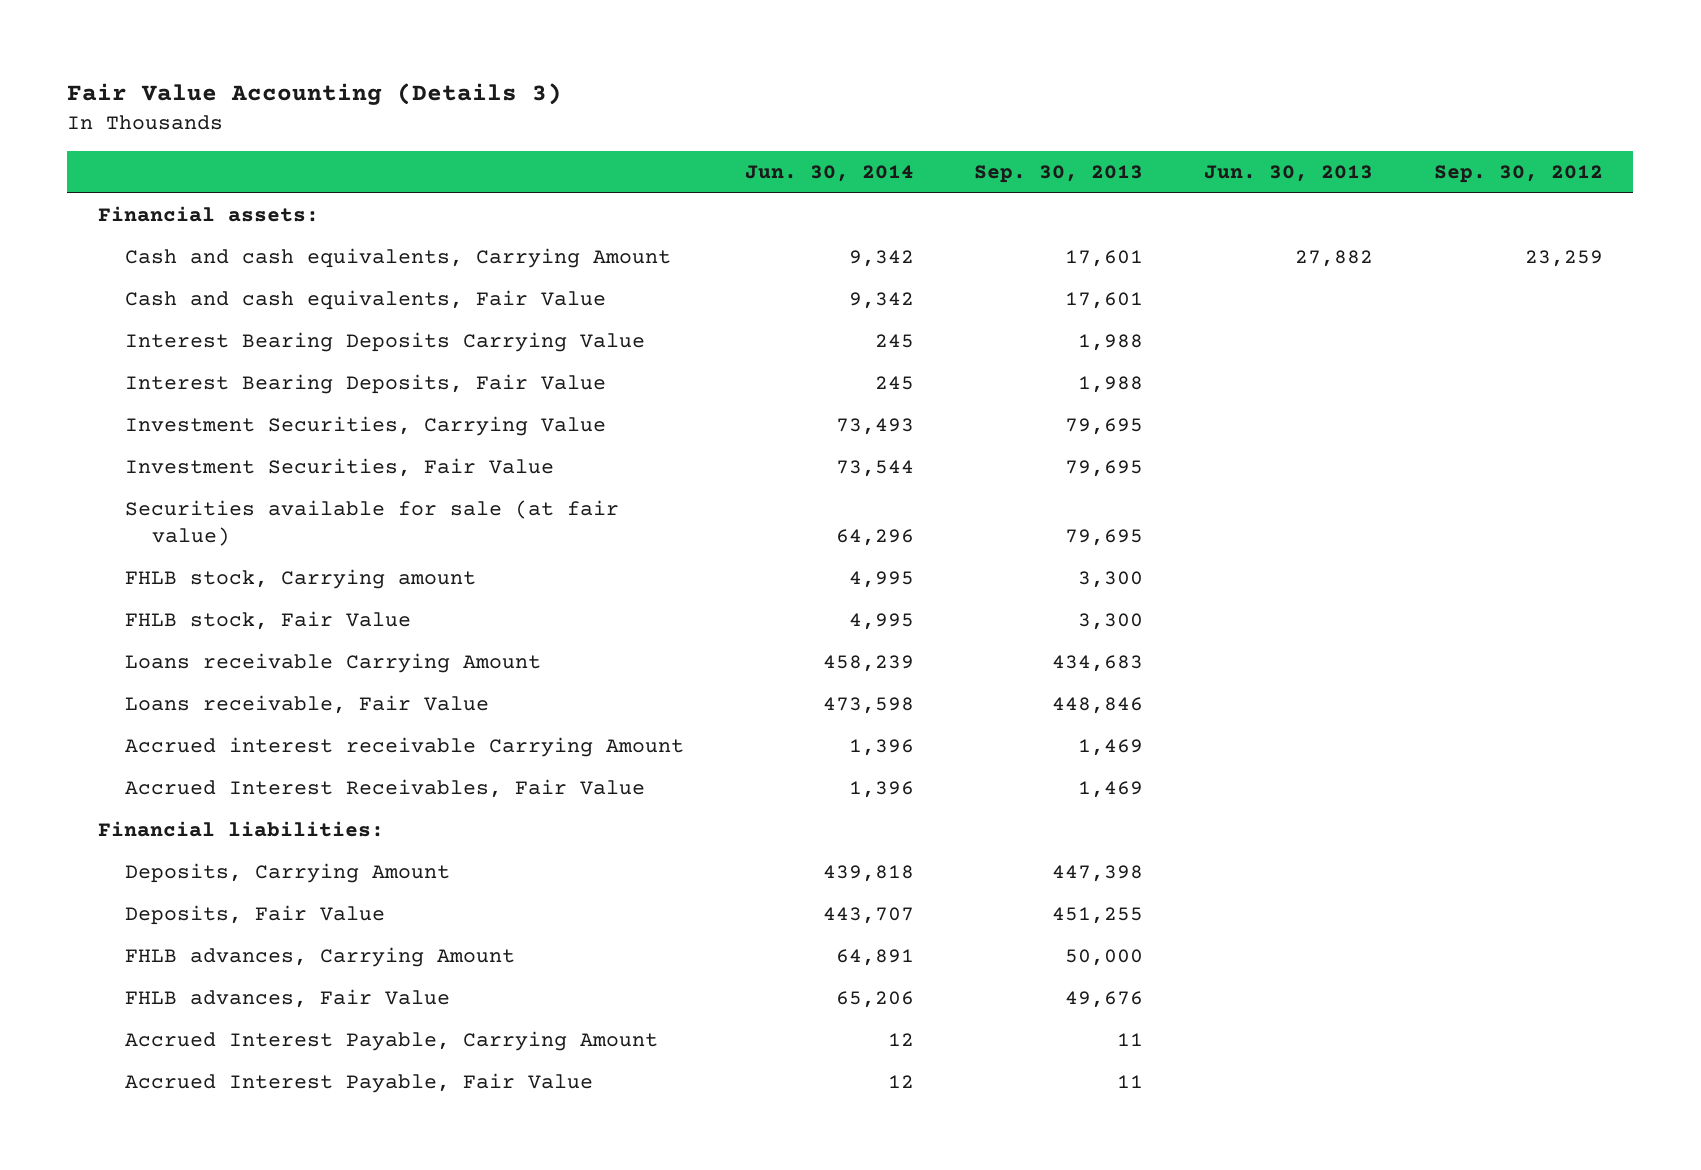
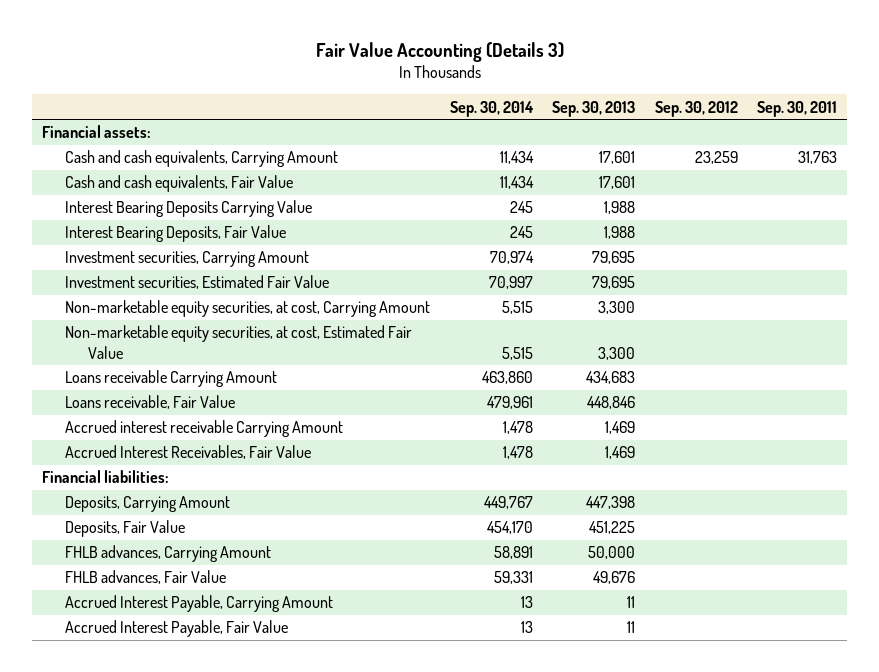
- | Jun. 30, 2014 | Sep. 30, 2013 | Jun. 30, 2013 | Sep. 30, 2012
+ | Sep. 30, 2014 | Sep. 30, 2013 | Sep. 30, 2012 | Sep. 30, 2011
- Investment Securities, Carrying Value | 73,493 | 79,695 | |
- Investment Securities, Fair Value | 73,544 | 79,695 | |
- Securities available for sale (at fair value) | 64,296 | 79,695 | |
- FHLB stock, Carrying amount | 4,995 | 3,300 | |
- FHLB stock, Fair Value | 4,995 | 3,300 | |
+ Investment securities, Carrying Amount | 70,974 | 79,695 | |
+ Investment securities, Estimated Fair Value | 70,997 | 79,695 | |
+ Non-marketable equity securities, at cost, Carrying Amount | 5,515 | 3,300 | |
+ Non-marketable equity securities, at cost, Estimated Fair Value | 5,515 | 3,300 | |
- Deposits, Fair Value | 443,707 | 451,255 | |
+ Deposits, Fair Value | 454,170 | 451,225 | |

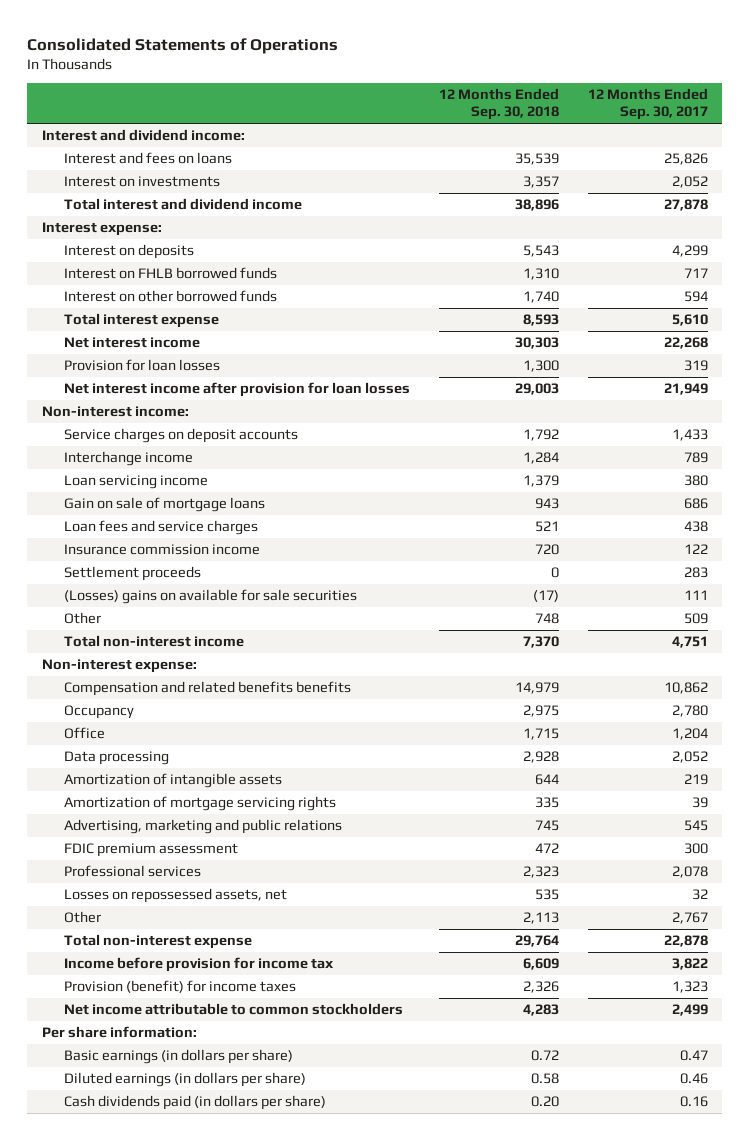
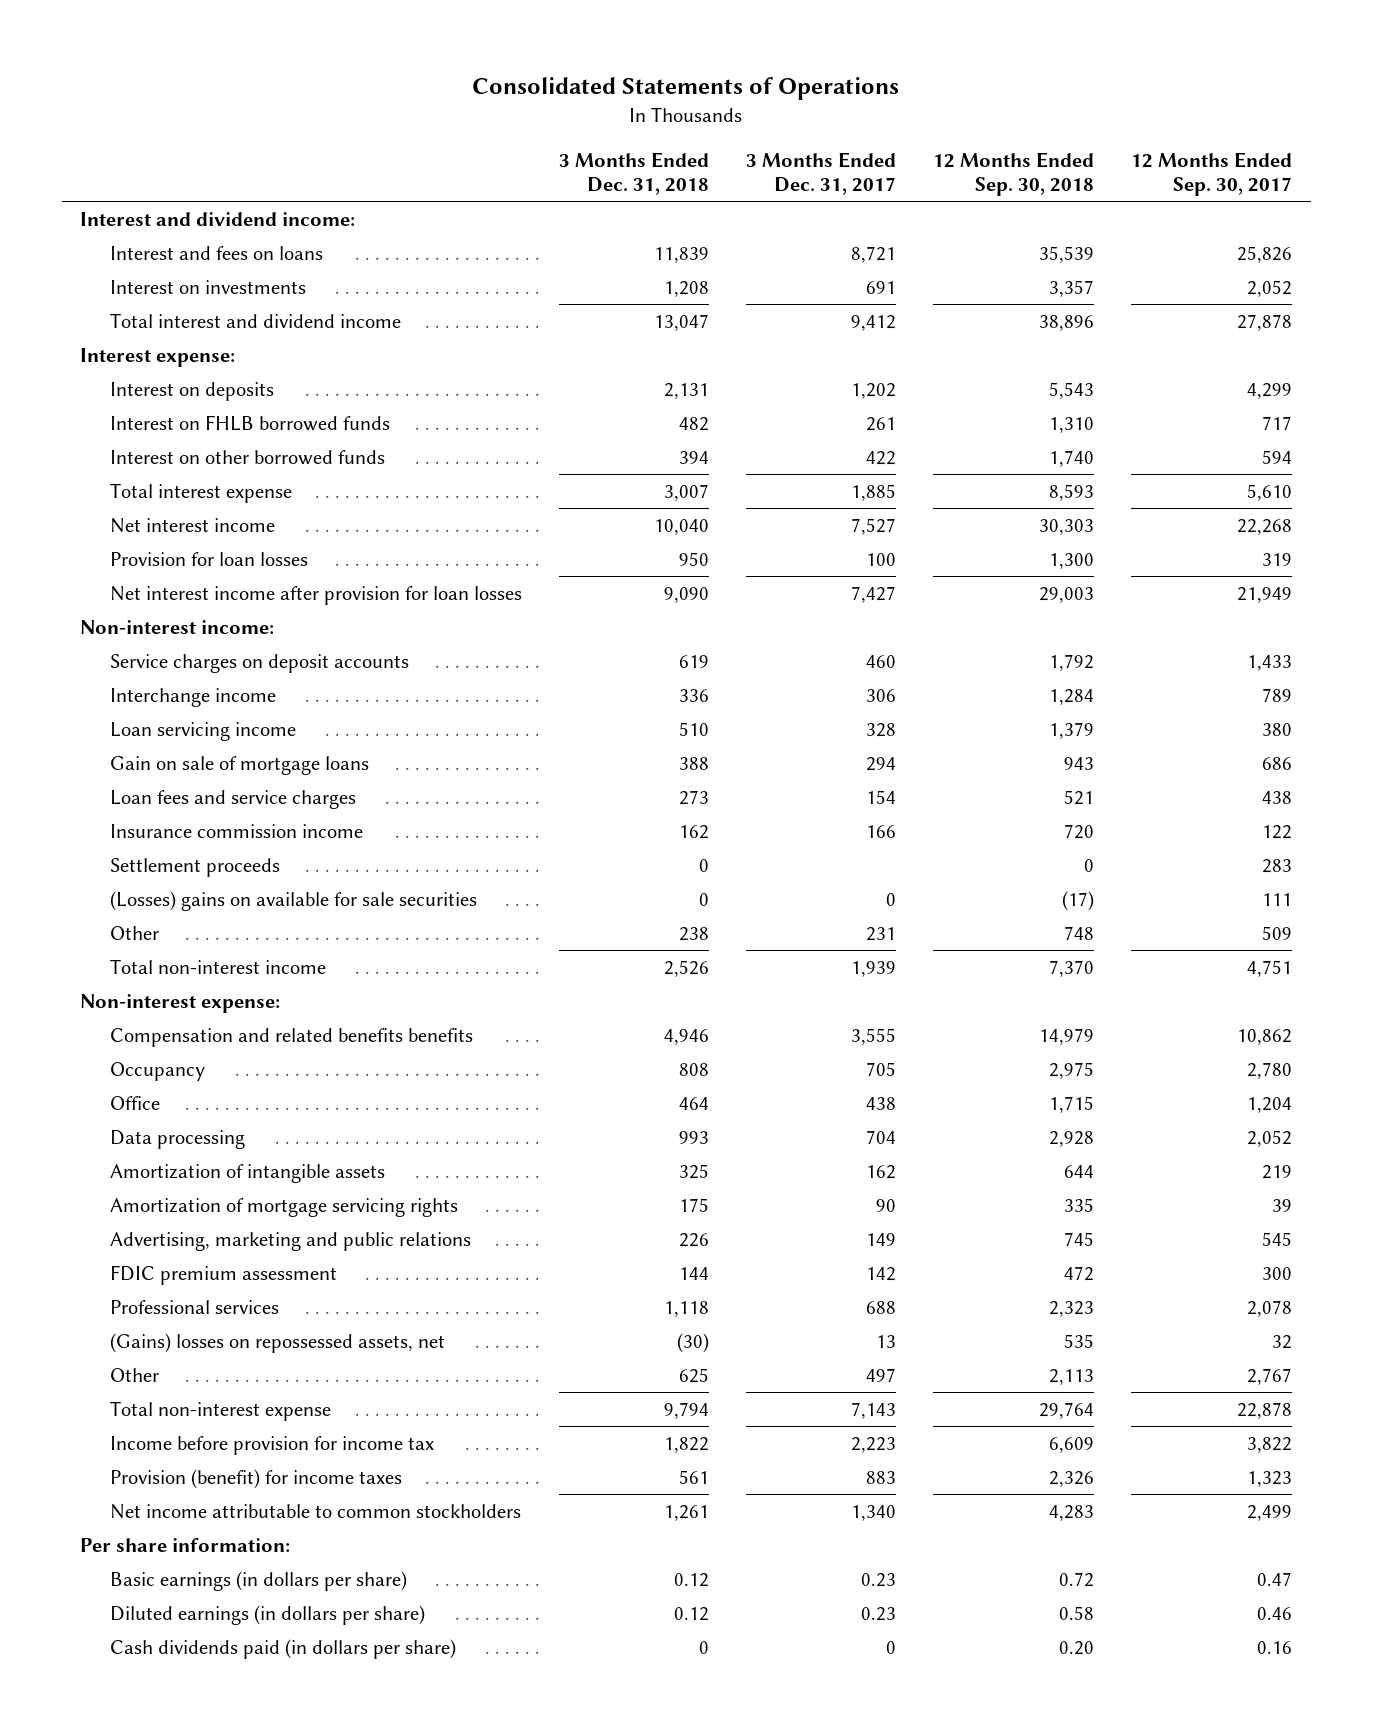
- | 12 Months Ended Sep. 30, 2018 | 12 Months Ended Sep. 30, 2017
+ | 3 Months Ended Dec. 31, 2018 | 3 Months Ended Dec. 31, 2017 | 12 Months Ended Sep. 30, 2018 | 12 Months Ended Sep. 30, 2017
- Losses on repossessed assets, net | 535 | 32
+ (Gains) losses on repossessed assets, net | (30) | 13 | 535 | 32

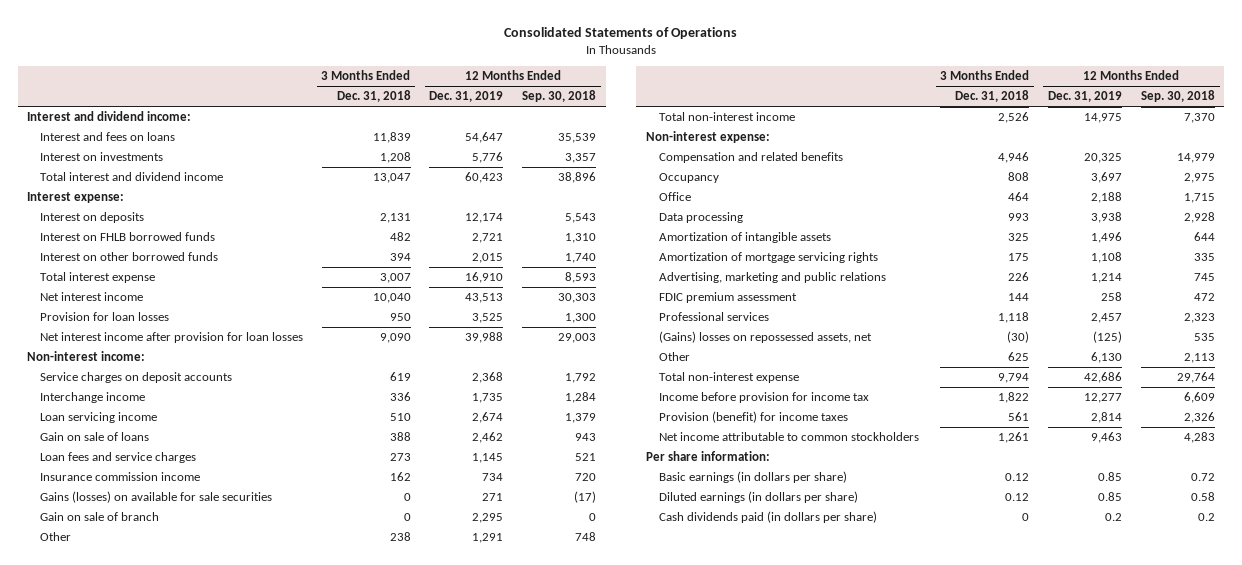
- | 3 Months Ended Dec. 31, 2018 | 3 Months Ended Dec. 31, 2017 | 12 Months Ended Sep. 30, 2018 | 12 Months Ended Sep. 30, 2017
+ | 3 Months Ended Dec. 31, 2018 | 12 Months Ended Dec. 31, 2019 | 12 Months Ended Sep. 30, 2018
- Gain on sale of mortgage loans | 388 | 294 | 943 | 686
+ Gain on sale of loans | 388 | 2,462 | 943
- Settlement proceeds | 0 | | 0 | 283
- (Losses) gains on available for sale securities | 0 | 0 | (17) | 111
+ Gains (losses) on available for sale securities | 0 | 271 | (17)
+ Gain on sale of branch | 0 | 2,295 | 0
- Compensation and related benefits benefits | 4,946 | 3,555 | 14,979 | 10,862
+ Compensation and related benefits | 4,946 | 20,325 | 14,979
- Cash dividends paid (in dollars per share) | 0 | 0 | 0.20 | 0.16
+ Cash dividends paid (in dollars per share) | 0 | 0.2 | 0.2

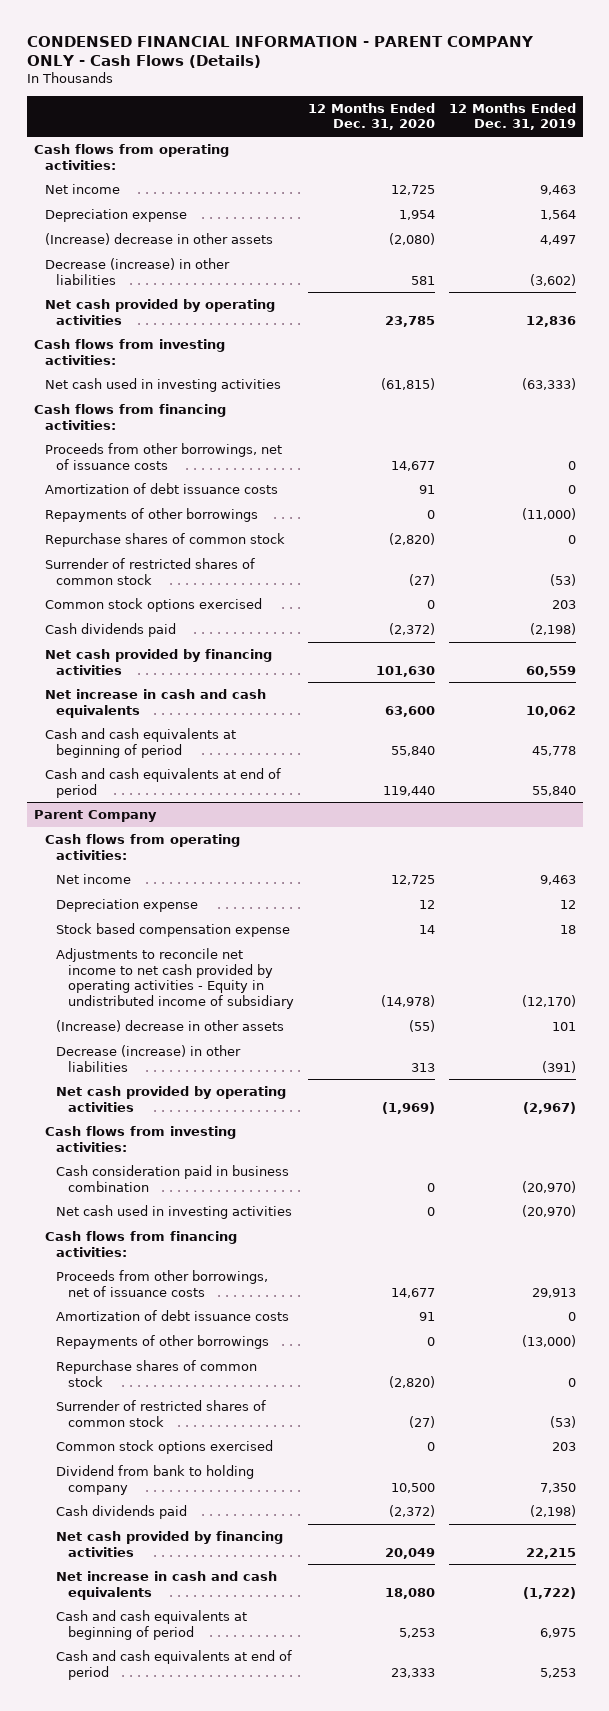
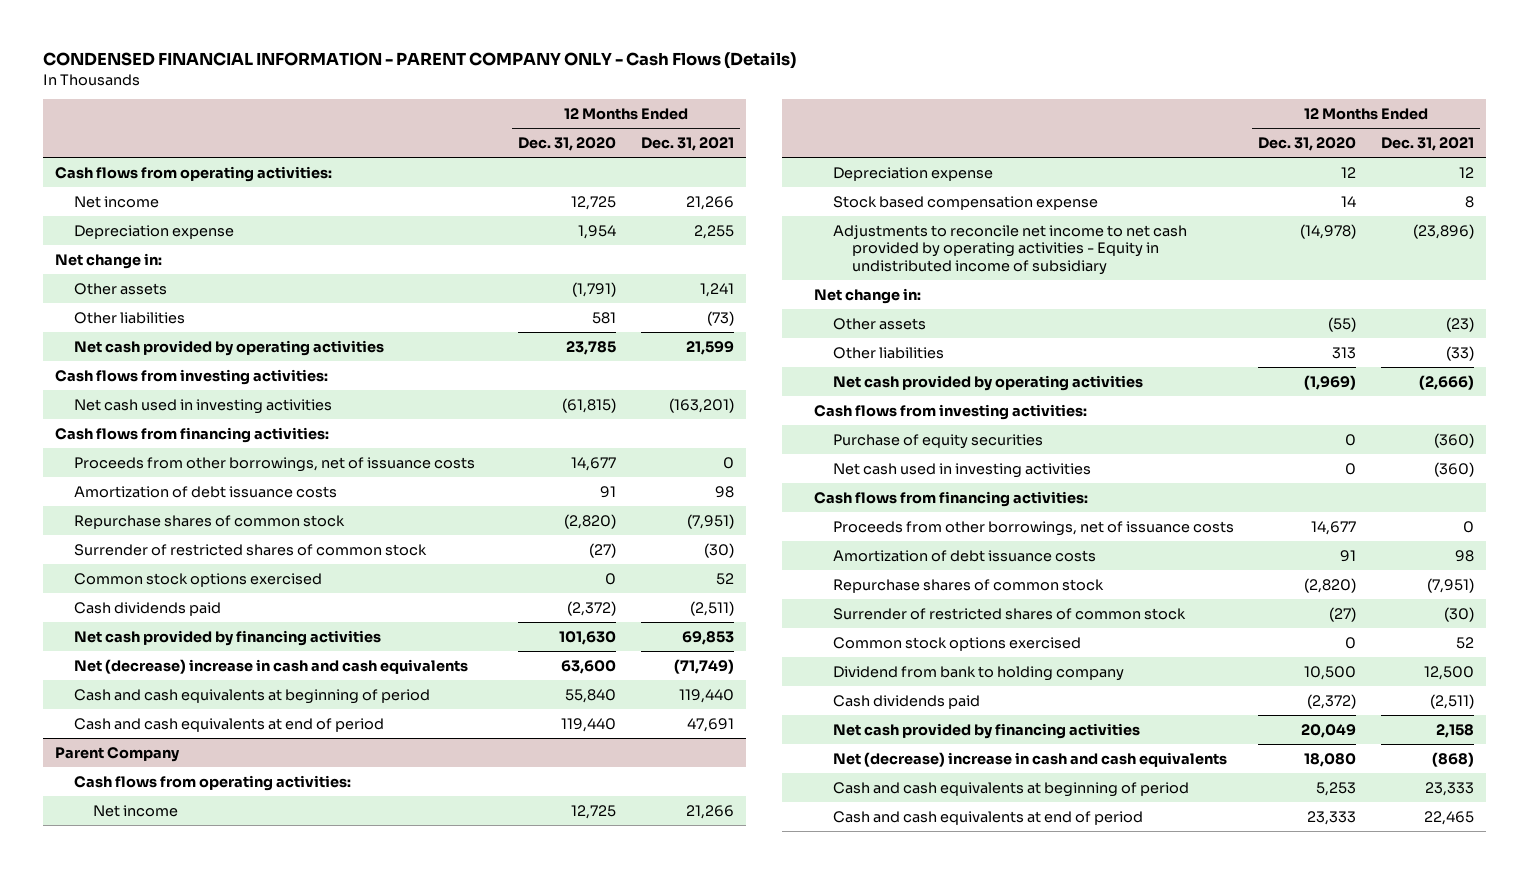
- | 12 Months Ended Dec. 31, 2020 | 12 Months Ended Dec. 31, 2019
+ | 12 Months Ended Dec. 31, 2020 | 12 Months Ended Dec. 31, 2021
- (Increase) decrease in other assets | (2,080) | 4,497
- Decrease (increase) in other liabilities | 581 | (3,602)
+ Net change in:
+ Other assets | (1,791) | 1,241
+ Other liabilities | 581 | (73)
- Repayments of other borrowings | 0 | (11,000)
- Net increase in cash and cash equivalents | 63,600 | 10,062
+ Net (decrease) increase in cash and cash equivalents | 63,600 | (71,749)
@ Parent Company
- (Increase) decrease in other assets | (55) | 101
- Decrease (increase) in other liabilities | 313 | (391)
+ Net change in:
+ Other assets | (55) | (23)
+ Other liabilities | 313 | (33)
- Cash consideration paid in business combination | 0 | (20,970)
+ Purchase of equity securities | 0 | (360)
- Repayments of other borrowings | 0 | (13,000)
- Net increase in cash and cash equivalents | 18,080 | (1,722)
+ Net (decrease) increase in cash and cash equivalents | 18,080 | (868)

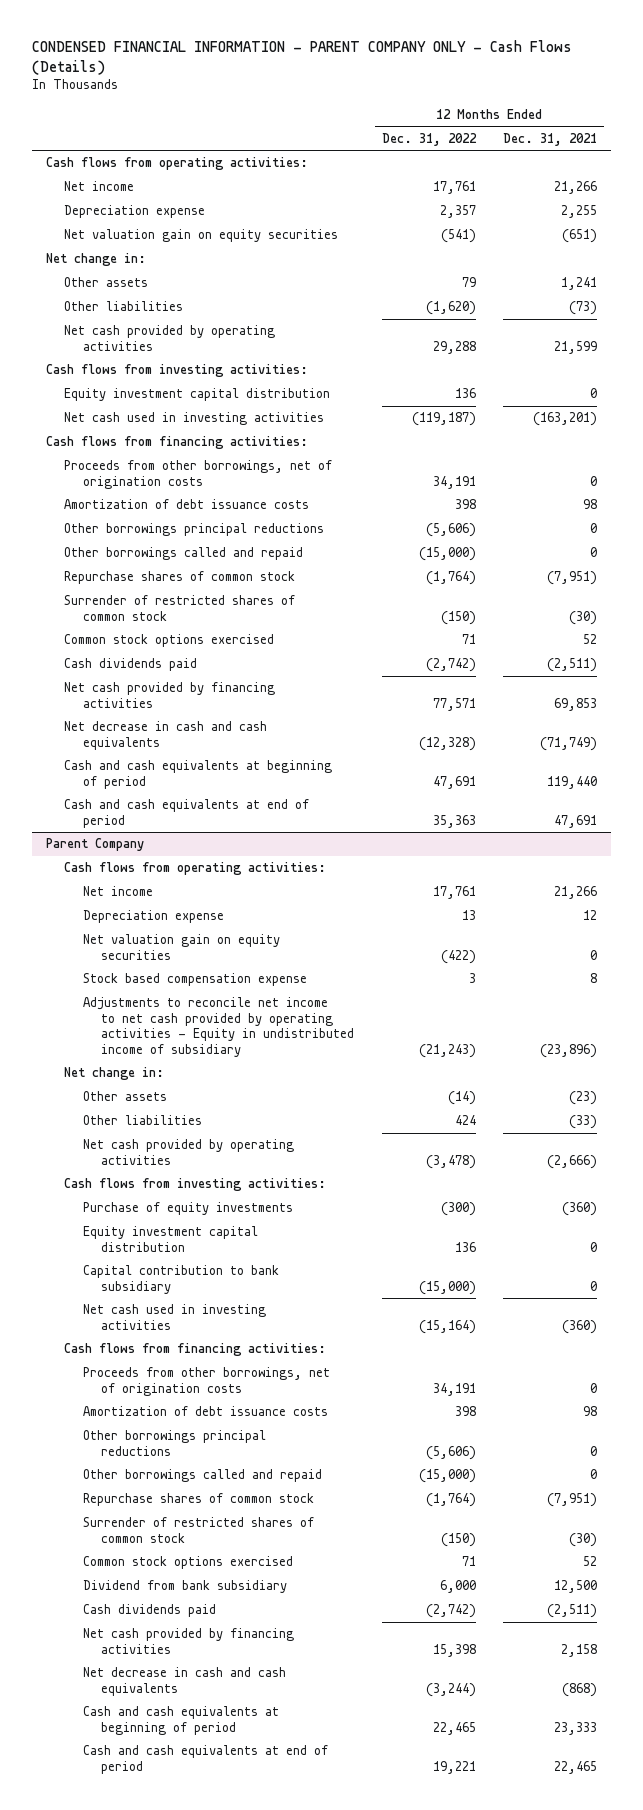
- | 12 Months Ended Dec. 31, 2020 | 12 Months Ended Dec. 31, 2021
+ | 12 Months Ended Dec. 31, 2022 | 12 Months Ended Dec. 31, 2021
+ Net valuation gain on equity securities | (541) | (651)
+ Equity investment capital distribution | 136 | 0
- Proceeds from other borrowings, net of issuance costs | 14,677 | 0
+ Proceeds from other borrowings, net of origination costs | 34,191 | 0
+ Other borrowings principal reductions | (5,606) | 0
+ Other borrowings called and repaid | (15,000) | 0
- Net (decrease) increase in cash and cash equivalents | 63,600 | (71,749)
+ Net decrease in cash and cash equivalents | (12,328) | (71,749)
@ Parent Company
+ Net valuation gain on equity securities | (422) | 0
- Purchase of equity securities | 0 | (360)
+ Purchase of equity investments | (300) | (360)
+ Equity investment capital distribution | 136 | 0
+ Capital contribution to bank subsidiary | (15,000) | 0
- Proceeds from other borrowings, net of issuance costs | 14,677 | 0
+ Proceeds from other borrowings, net of origination costs | 34,191 | 0
+ Other borrowings principal reductions | (5,606) | 0
+ Other borrowings called and repaid | (15,000) | 0
- Dividend from bank to holding company | 10,500 | 12,500
+ Dividend from bank subsidiary | 6,000 | 12,500
- Net (decrease) increase in cash and cash equivalents | 18,080 | (868)
+ Net decrease in cash and cash equivalents | (3,244) | (868)

